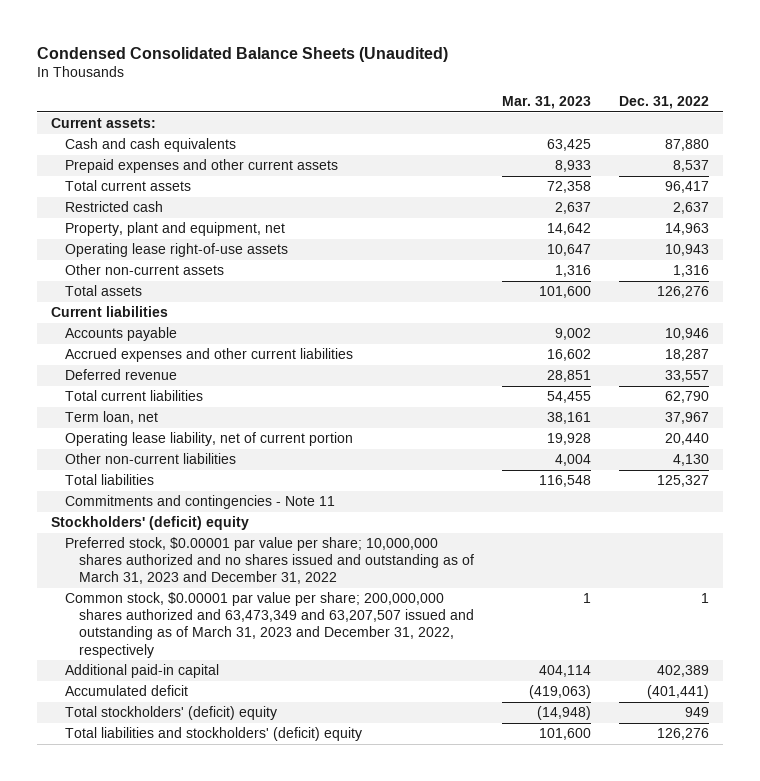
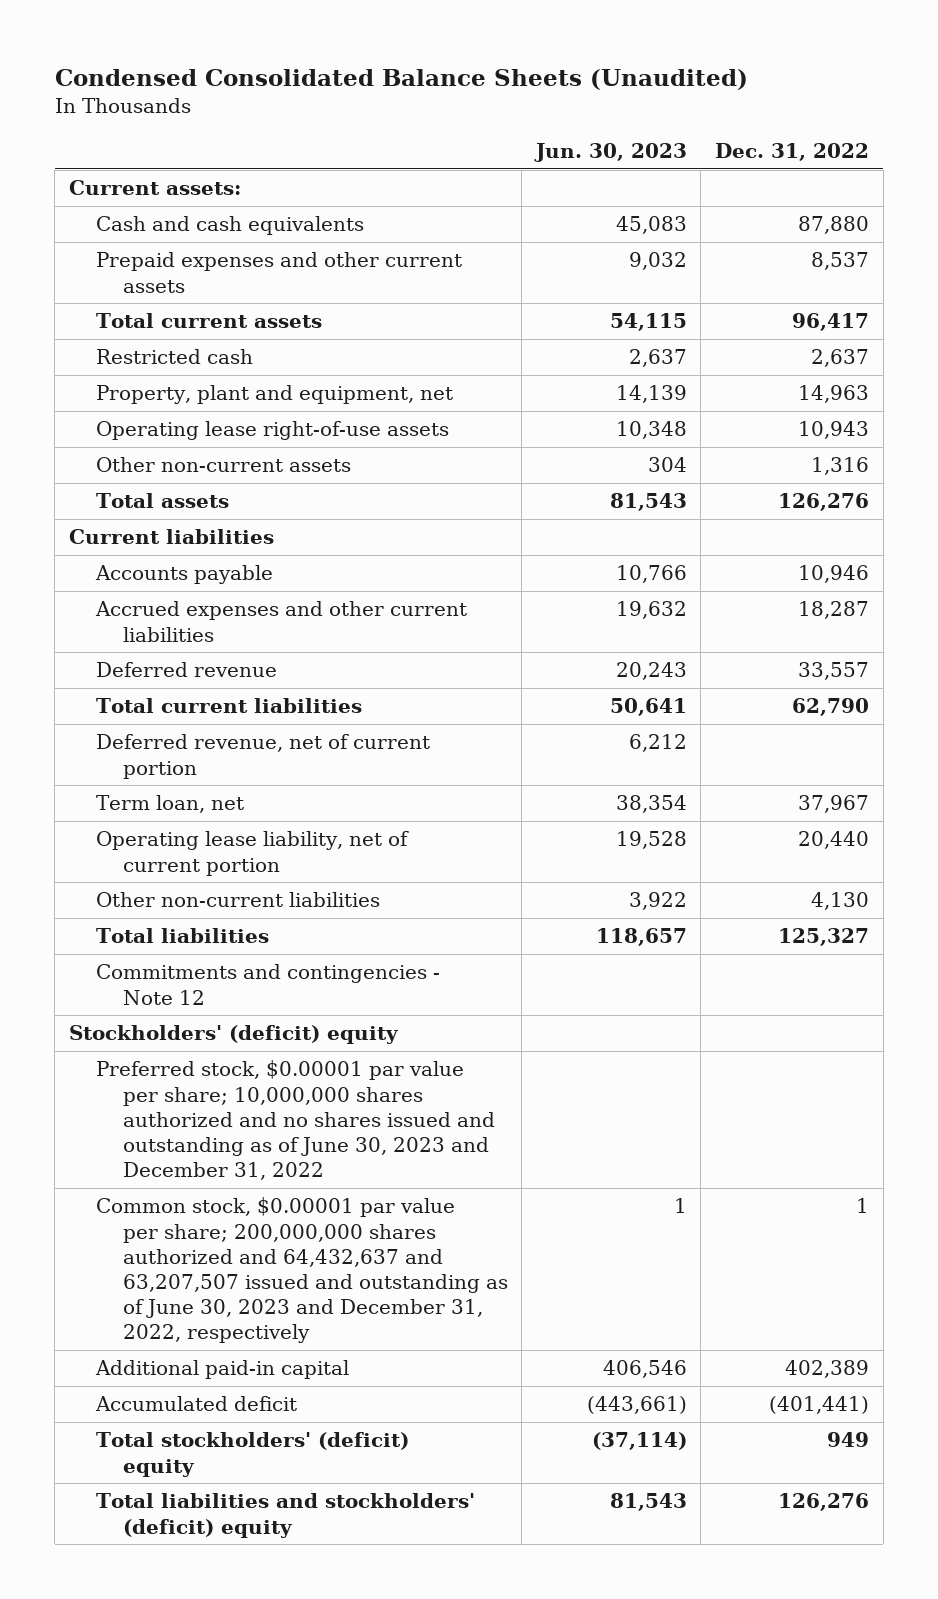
- | Mar. 31, 2023 | Dec. 31, 2022
+ | Jun. 30, 2023 | Dec. 31, 2022
+ Deferred revenue, net of current portion | 6,212 |
- Commitments and contingencies - Note 11
+ Commitments and contingencies - Note 12
- Preferred stock, $0.00001 par value per share; 10,000,000 shares authorized and no shares issued and outstanding as of March 31, 2023 and December 31, 2022
- Common stock, $0.00001 par value per share; 200,000,000 shares authorized and 63,473,349 and 63,207,507 issued and outstanding as of March 31, 2023 and December 31, 2022, respectively | 1 | 1
+ Preferred stock, $0.00001 par value per share; 10,000,000 shares authorized and no shares issued and outstanding as of June 30, 2023 and December 31, 2022
+ Common stock, $0.00001 par value per share; 200,000,000 shares authorized and 64,432,637 and 63,207,507 issued and outstanding as of June 30, 2023 and December 31, 2022, respectively | 1 | 1

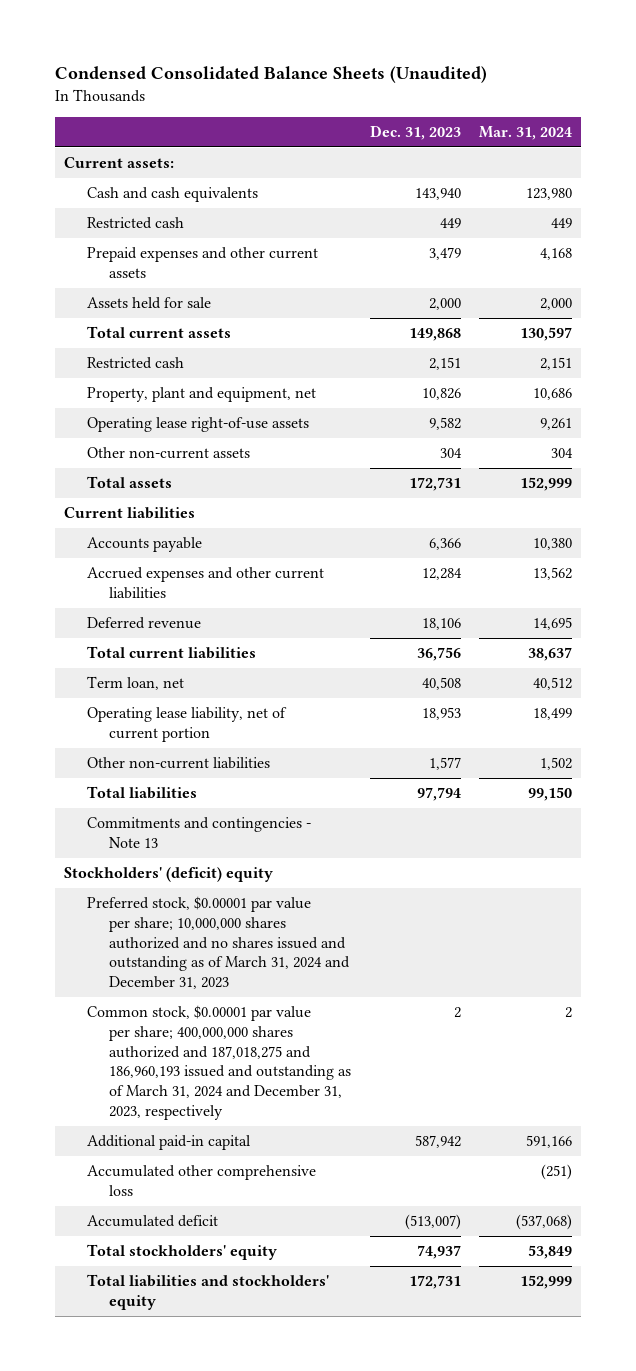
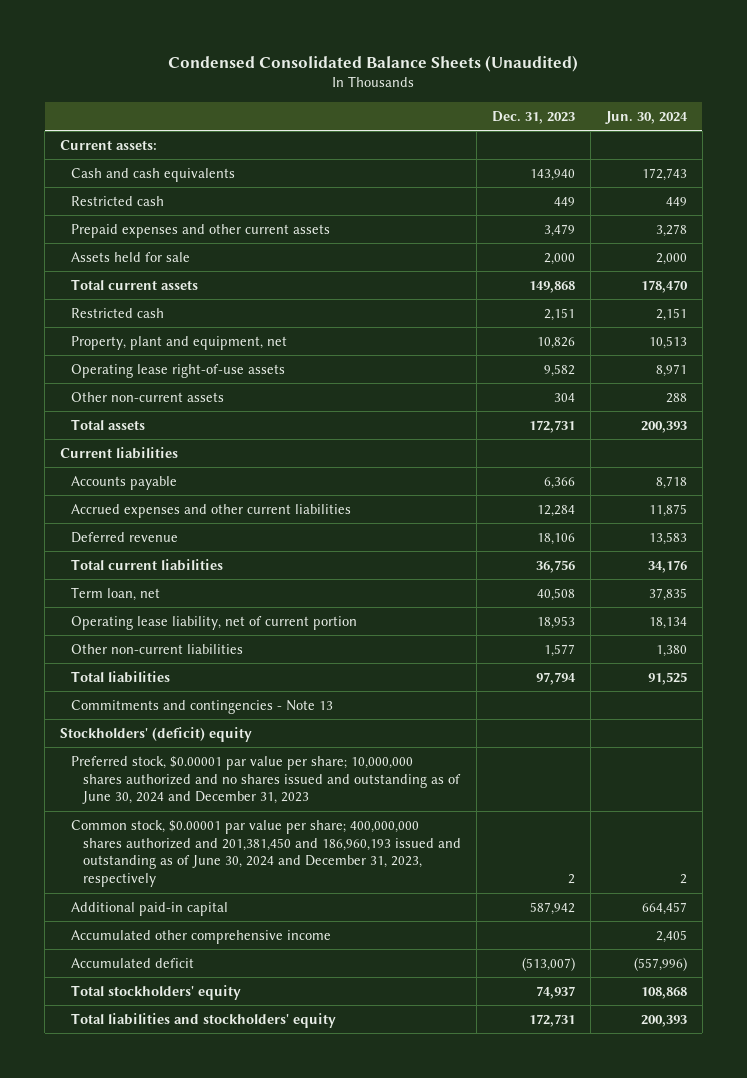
- | Dec. 31, 2023 | Mar. 31, 2024
+ | Dec. 31, 2023 | Jun. 30, 2024
- Preferred stock, $0.00001 par value per share; 10,000,000 shares authorized and no shares issued and outstanding as of March 31, 2024 and December 31, 2023
- Common stock, $0.00001 par value per share; 400,000,000 shares authorized and 187,018,275 and 186,960,193 issued and outstanding as of March 31, 2024 and December 31, 2023, respectively | 2 | 2
+ Preferred stock, $0.00001 par value per share; 10,000,000 shares authorized and no shares issued and outstanding as of June 30, 2024 and December 31, 2023
+ Common stock, $0.00001 par value per share; 400,000,000 shares authorized and 201,381,450 and 186,960,193 issued and outstanding as of June 30, 2024 and December 31, 2023, respectively | 2 | 2
- Accumulated other comprehensive loss | | (251)
+ Accumulated other comprehensive income | | 2,405

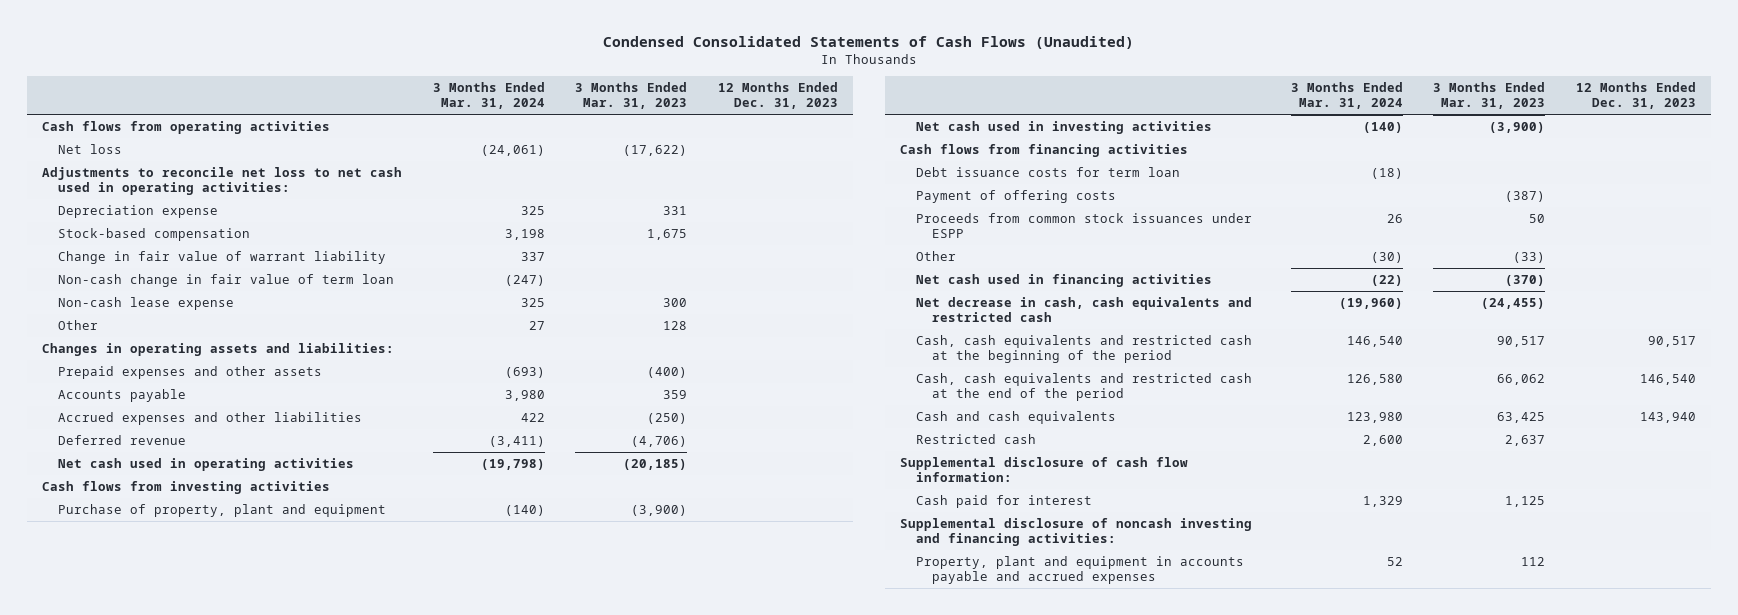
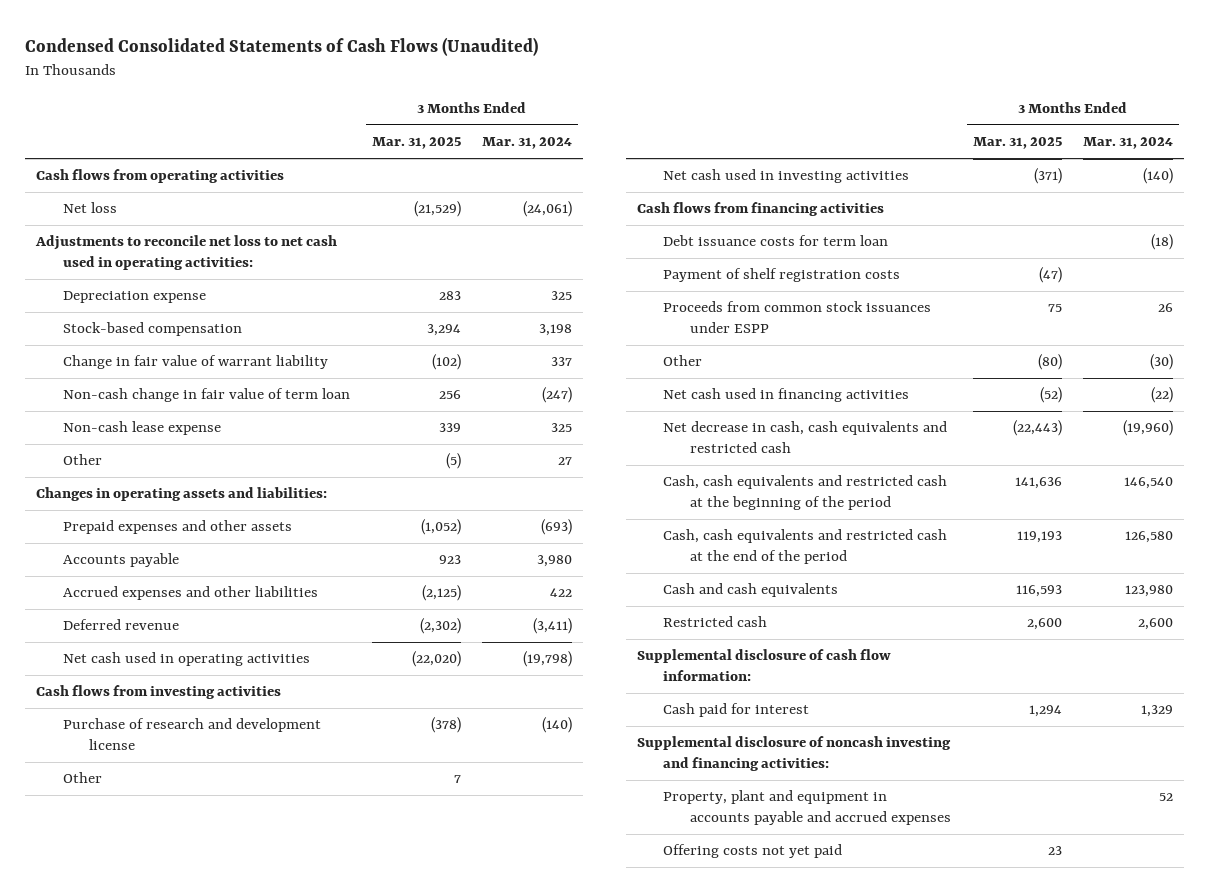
- | 3 Months Ended Mar. 31, 2024 | 3 Months Ended Mar. 31, 2023 | 12 Months Ended Dec. 31, 2023
+ | 3 Months Ended Mar. 31, 2025 | 3 Months Ended Mar. 31, 2024
- Purchase of property, plant and equipment | (140) | (3,900) |
+ Purchase of research and development license | (378) | (140)
+ Other | 7 |
- Payment of offering costs | | (387) |
+ Payment of shelf registration costs | (47) |
+ Offering costs not yet paid | 23 |

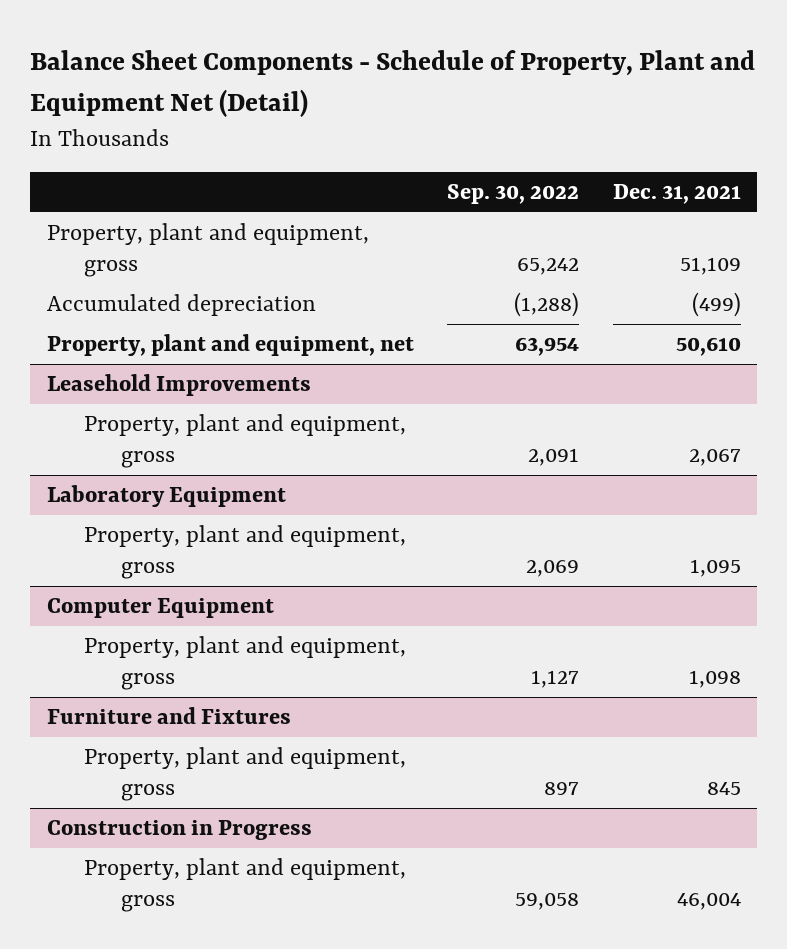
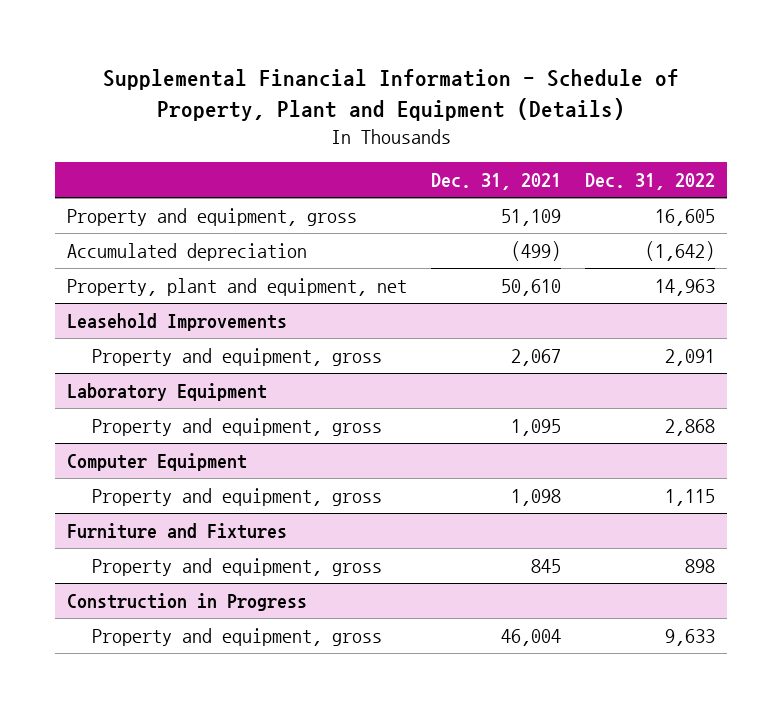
- Balance Sheet Components - Schedule of Property, Plant and Equipment Net (Detail)
+ Supplemental Financial Information - Schedule of Property, Plant and Equipment (Details)
- | Sep. 30, 2022 | Dec. 31, 2021
+ | Dec. 31, 2021 | Dec. 31, 2022
- Property, plant and equipment, gross | 65,242 | 51,109
+ Property and equipment, gross | 51,109 | 16,605
@ Leasehold Improvements
- Property, plant and equipment, gross | 2,091 | 2,067
+ Property and equipment, gross | 2,067 | 2,091
@ Laboratory Equipment
- Property, plant and equipment, gross | 2,069 | 1,095
+ Property and equipment, gross | 1,095 | 2,868
@ Computer Equipment
- Property, plant and equipment, gross | 1,127 | 1,098
+ Property and equipment, gross | 1,098 | 1,115
@ Furniture and Fixtures
- Property, plant and equipment, gross | 897 | 845
+ Property and equipment, gross | 845 | 898
@ Construction in Progress
- Property, plant and equipment, gross | 59,058 | 46,004
+ Property and equipment, gross | 46,004 | 9,633

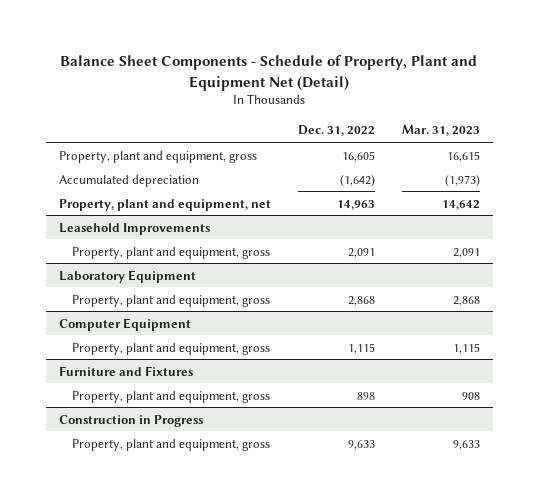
- Supplemental Financial Information - Schedule of Property, Plant and Equipment (Details)
+ Balance Sheet Components - Schedule of Property, Plant and Equipment Net (Detail)
- | Dec. 31, 2021 | Dec. 31, 2022
+ | Dec. 31, 2022 | Mar. 31, 2023
- Property and equipment, gross | 51,109 | 16,605
+ Property, plant and equipment, gross | 16,605 | 16,615
@ Leasehold Improvements
- Property and equipment, gross | 2,067 | 2,091
+ Property, plant and equipment, gross | 2,091 | 2,091
@ Laboratory Equipment
- Property and equipment, gross | 1,095 | 2,868
+ Property, plant and equipment, gross | 2,868 | 2,868
@ Computer Equipment
- Property and equipment, gross | 1,098 | 1,115
+ Property, plant and equipment, gross | 1,115 | 1,115
@ Furniture and Fixtures
- Property and equipment, gross | 845 | 898
+ Property, plant and equipment, gross | 898 | 908
@ Construction in Progress
- Property and equipment, gross | 46,004 | 9,633
+ Property, plant and equipment, gross | 9,633 | 9,633

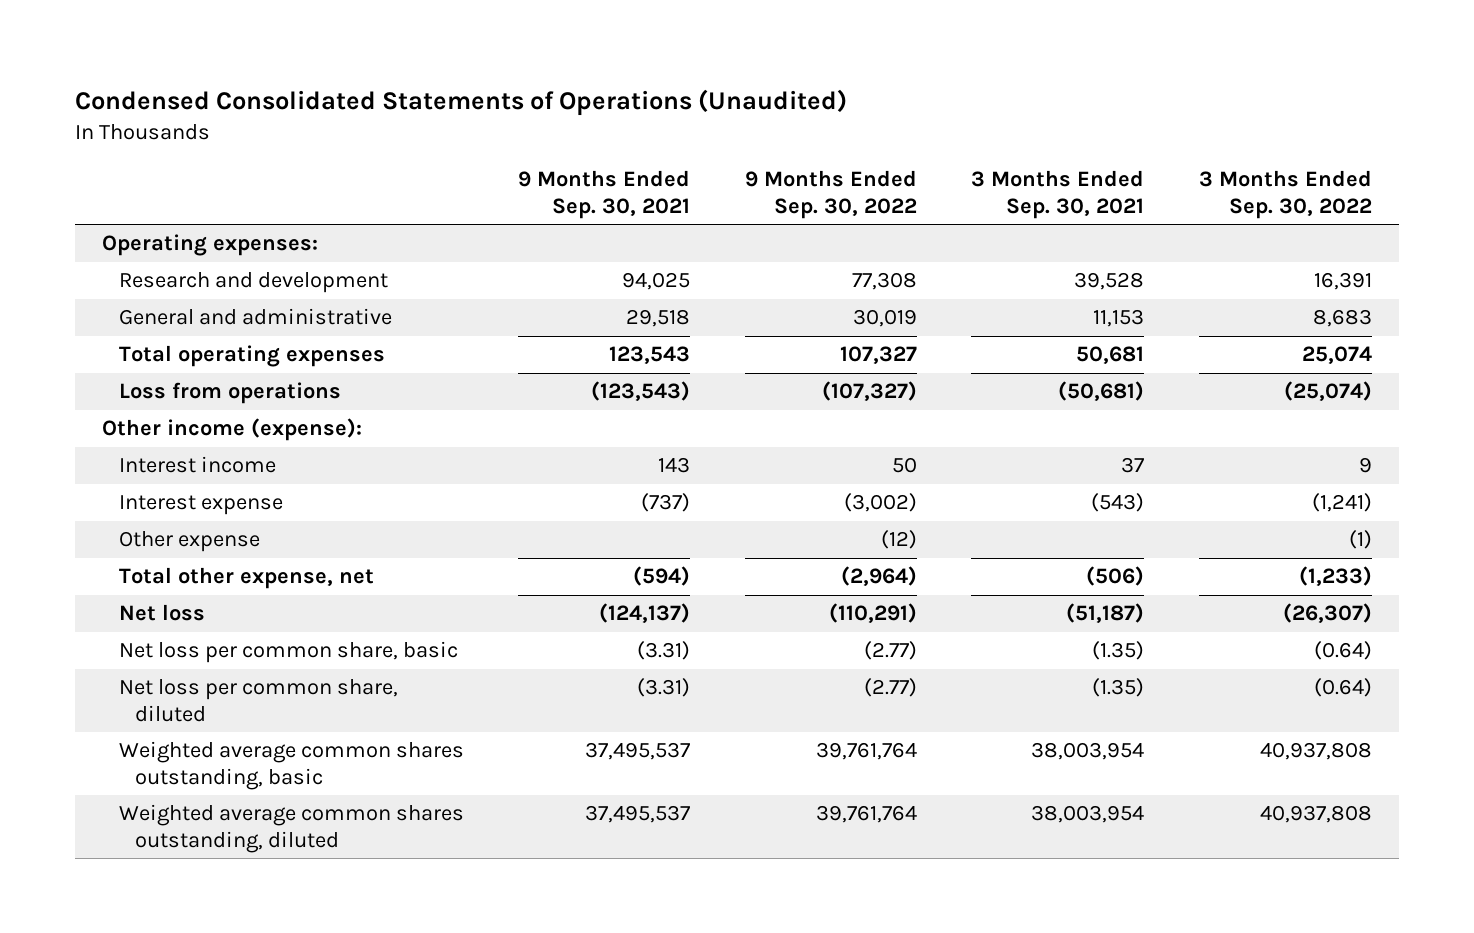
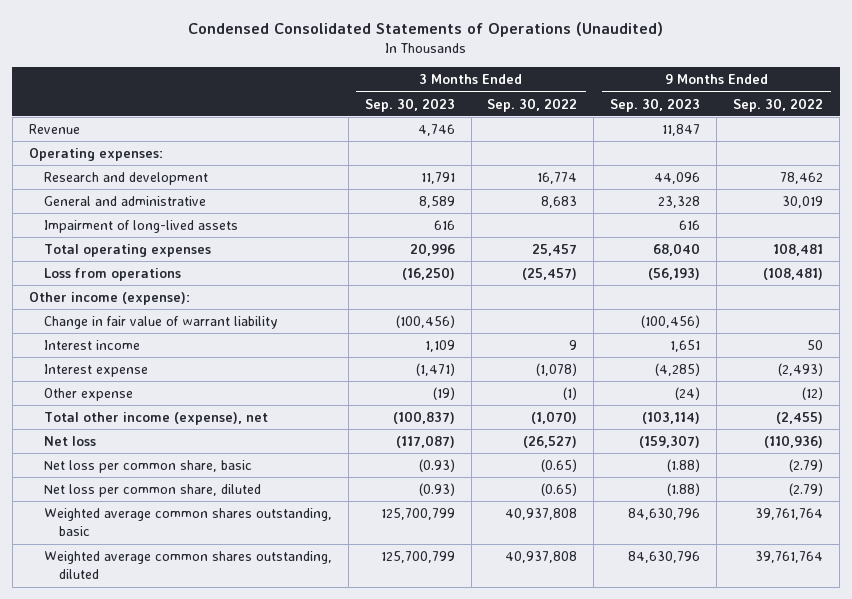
- | 9 Months Ended Sep. 30, 2021 | 9 Months Ended Sep. 30, 2022 | 3 Months Ended Sep. 30, 2021 | 3 Months Ended Sep. 30, 2022
+ | 3 Months Ended Sep. 30, 2023 | 3 Months Ended Sep. 30, 2022 | 9 Months Ended Sep. 30, 2023 | 9 Months Ended Sep. 30, 2022
+ Revenue | 4,746 | | 11,847 |
- Research and development | 94,025 | 77,308 | 39,528 | 16,391
+ Research and development | 11,791 | 16,774 | 44,096 | 78,462
- Total operating expenses | 123,543 | 107,327 | 50,681 | 25,074
- Loss from operations | (123,543) | (107,327) | (50,681) | (25,074)
+ Impairment of long-lived assets | 616 | | 616 |
+ Total operating expenses | 20,996 | 25,457 | 68,040 | 108,481
+ Loss from operations | (16,250) | (25,457) | (56,193) | (108,481)
+ Change in fair value of warrant liability | (100,456) | | (100,456) |
- Interest expense | (737) | (3,002) | (543) | (1,241)
+ Interest expense | (1,471) | (1,078) | (4,285) | (2,493)
- Total other expense, net | (594) | (2,964) | (506) | (1,233)
- Net loss | (124,137) | (110,291) | (51,187) | (26,307)
- Net loss per common share, basic | (3.31) | (2.77) | (1.35) | (0.64)
- Net loss per common share, diluted | (3.31) | (2.77) | (1.35) | (0.64)
+ Total other income (expense), net | (100,837) | (1,070) | (103,114) | (2,455)
+ Net loss | (117,087) | (26,527) | (159,307) | (110,936)
+ Net loss per common share, basic | (0.93) | (0.65) | (1.88) | (2.79)
+ Net loss per common share, diluted | (0.93) | (0.65) | (1.88) | (2.79)

